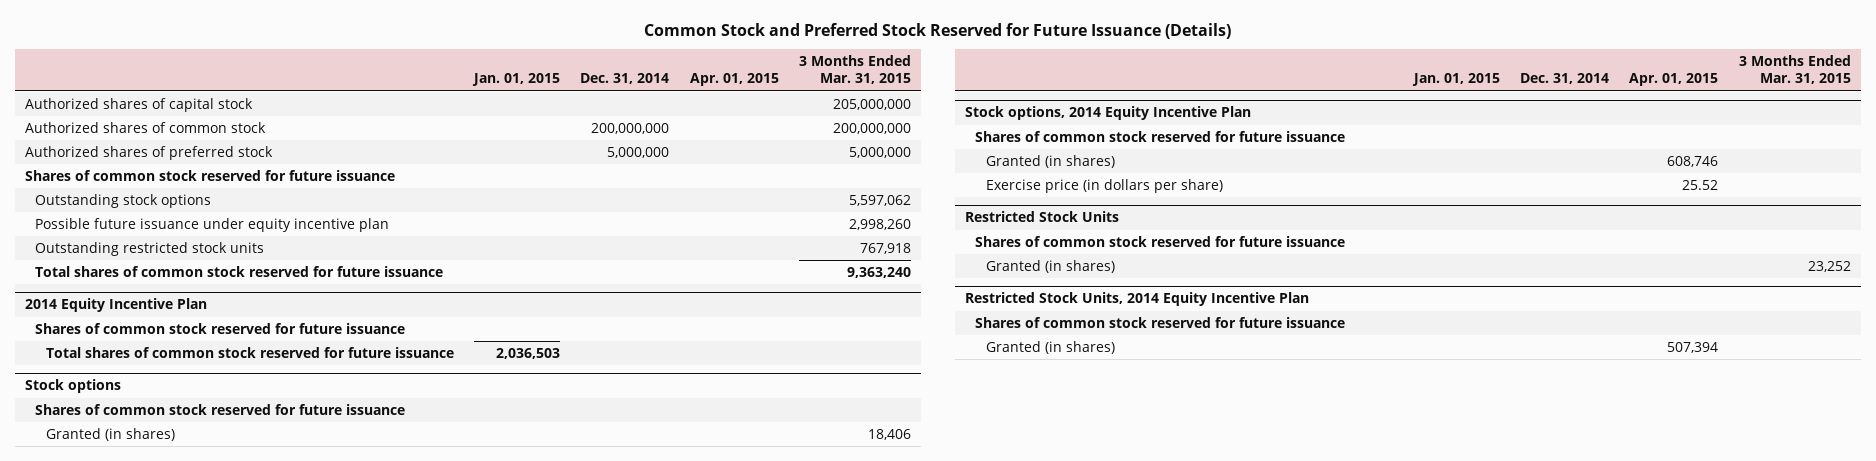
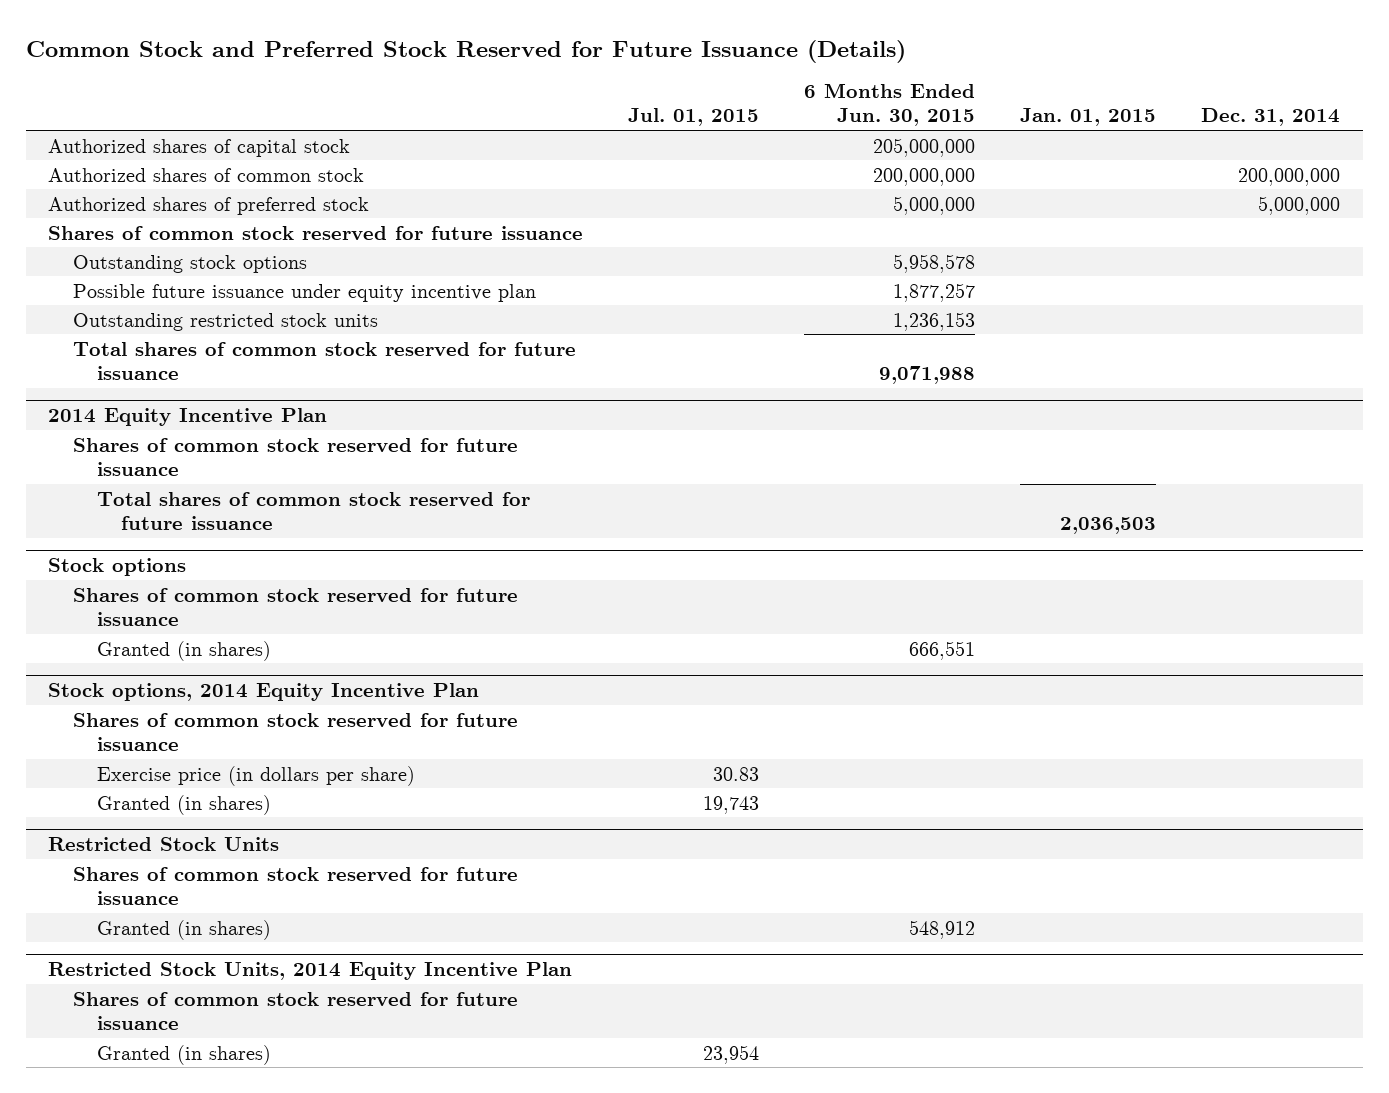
- | Jan. 01, 2015 | Dec. 31, 2014 | Apr. 01, 2015 | 3 Months Ended Mar. 31, 2015
+ | Jul. 01, 2015 | 6 Months Ended Jun. 30, 2015 | Jan. 01, 2015 | Dec. 31, 2014
@ Stock options, 2014 Equity Incentive Plan
moved down: Granted (in shares) | 19,743 | | |

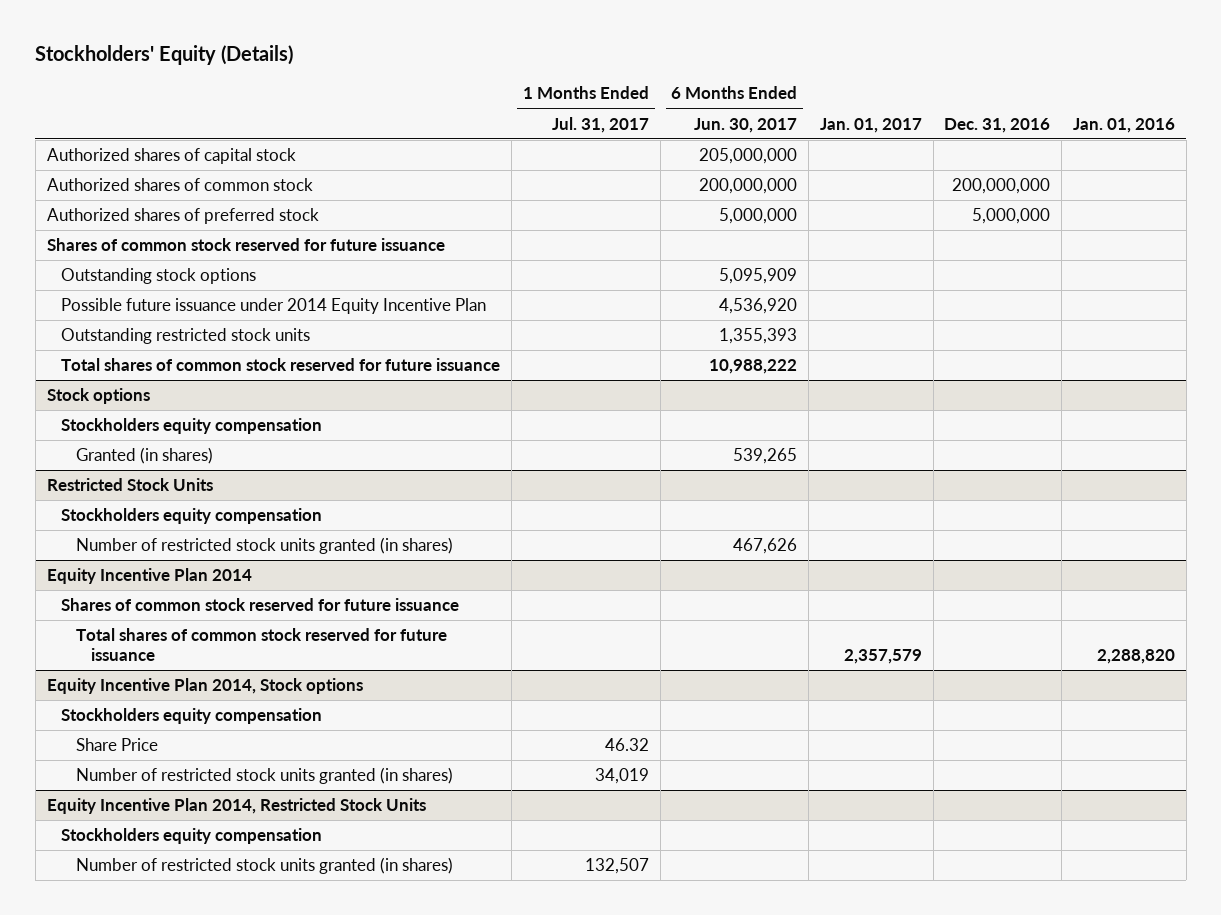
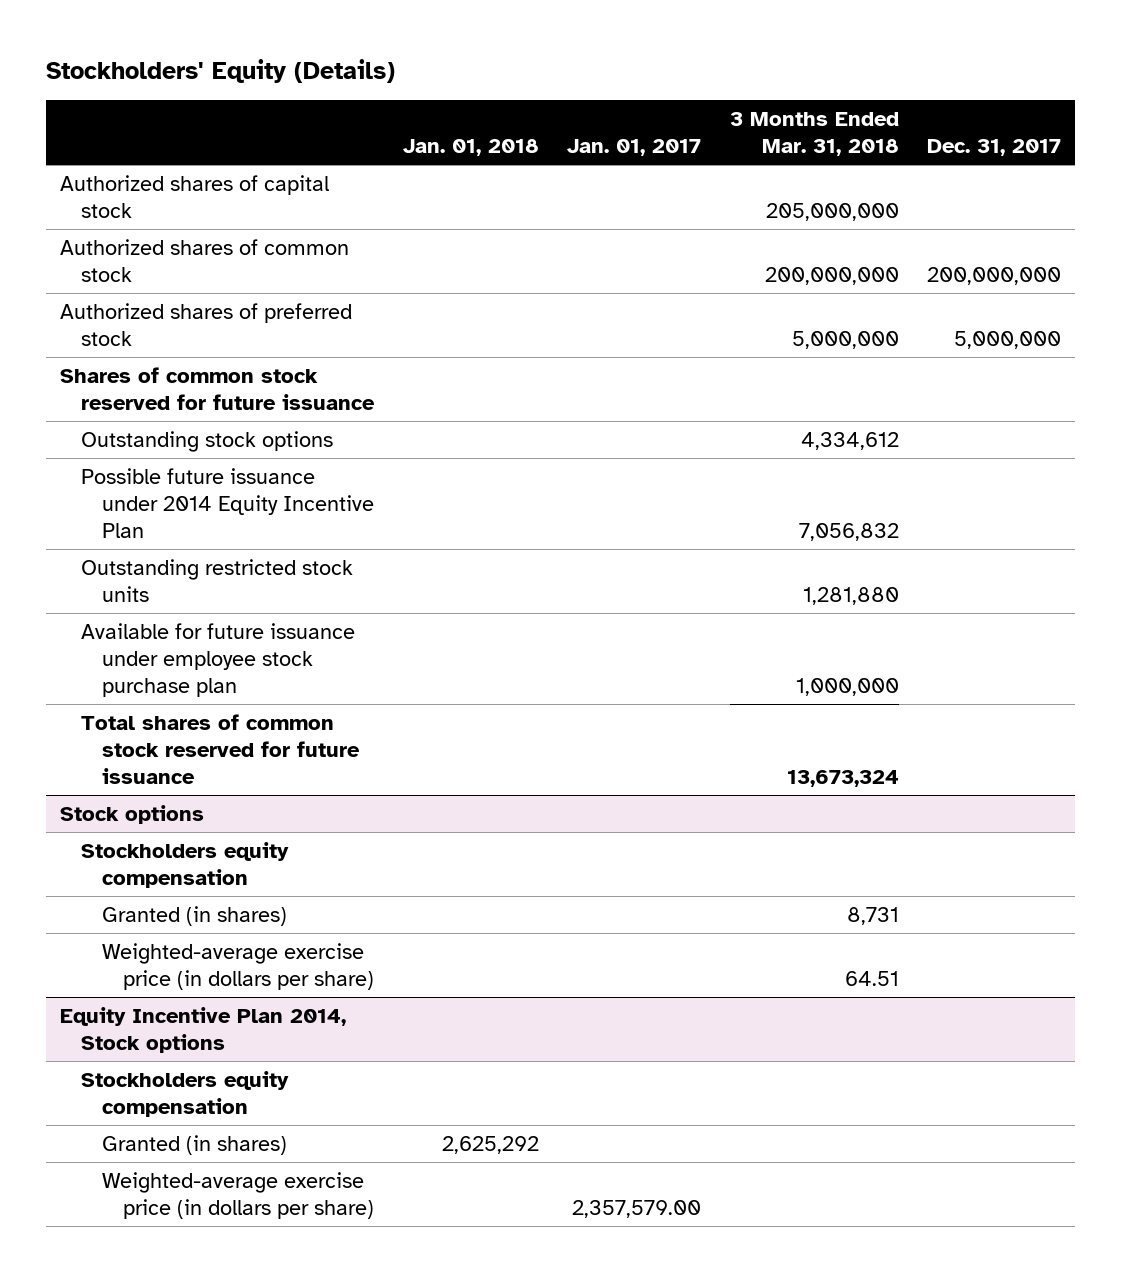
- | 1 Months Ended Jul. 31, 2017 | 6 Months Ended Jun. 30, 2017 | Jan. 01, 2017 | Dec. 31, 2016 | Jan. 01, 2016
+ | Jan. 01, 2018 | Jan. 01, 2017 | 3 Months Ended Mar. 31, 2018 | Dec. 31, 2017
+ Available for future issuance under employee stock purchase plan | | | 1,000,000 |
- Restricted Stock Units
- Stockholders equity compensation
- Number of restricted stock units granted (in shares) | | 467,626 | | |
- Equity Incentive Plan 2014
- Shares of common stock reserved for future issuance
- Total shares of common stock reserved for future issuance | | | 2,357,579 | | 2,288,820
@ Stock options
+ Weighted-average exercise price (in dollars per share) | | | 64.51 |
@ Equity Incentive Plan 2014, Stock options
- Share Price | 46.32 | | | |
- Number of restricted stock units granted (in shares) | 34,019 | | | |
- Equity Incentive Plan 2014, Restricted Stock Units
- Stockholders equity compensation
- Number of restricted stock units granted (in shares) | 132,507 | | | |
@ Equity Incentive Plan 2014, Stock options
+ Granted (in shares) | 2,625,292 | | |
+ Weighted-average exercise price (in dollars per share) | | 2,357,579.00 | |

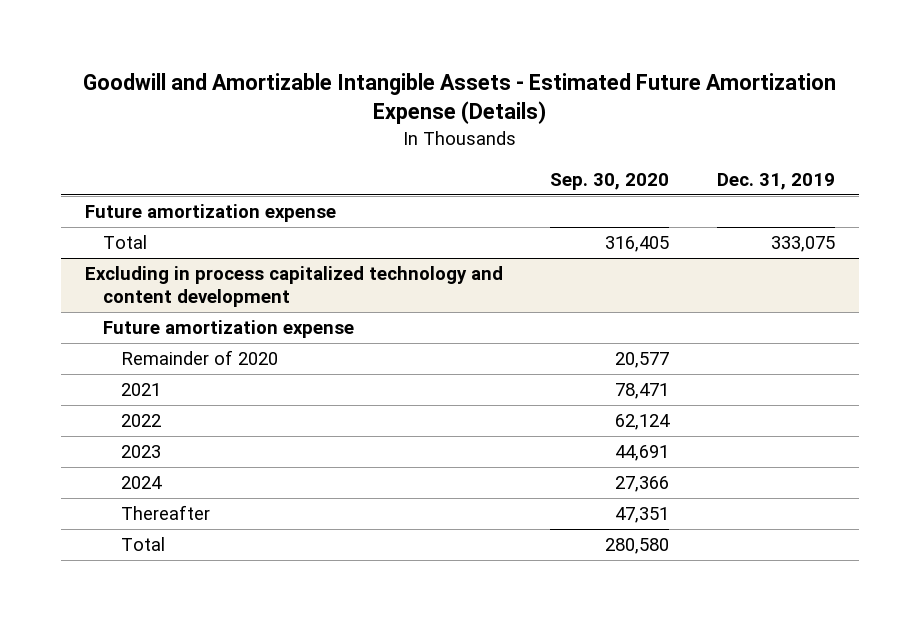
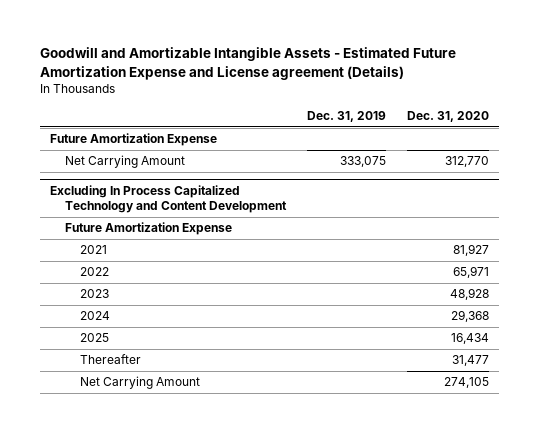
- Goodwill and Amortizable Intangible Assets - Estimated Future Amortization Expense (Details)
+ Goodwill and Amortizable Intangible Assets - Estimated Future Amortization Expense and License agreement (Details)
- | Sep. 30, 2020 | Dec. 31, 2019
+ | Dec. 31, 2019 | Dec. 31, 2020
- Future amortization expense
- Total | 316,405 | 333,075
- Excluding in process capitalized technology and content development
- Future amortization expense
- Remainder of 2020 | 20,577 |
+ Future Amortization Expense
+ Net Carrying Amount | 333,075 | 312,770
+ Excluding In Process Capitalized Technology and Content Development
+ Future Amortization Expense
+ 2025 | | 16,434
- Total | 280,580 |
+ Net Carrying Amount | | 274,105

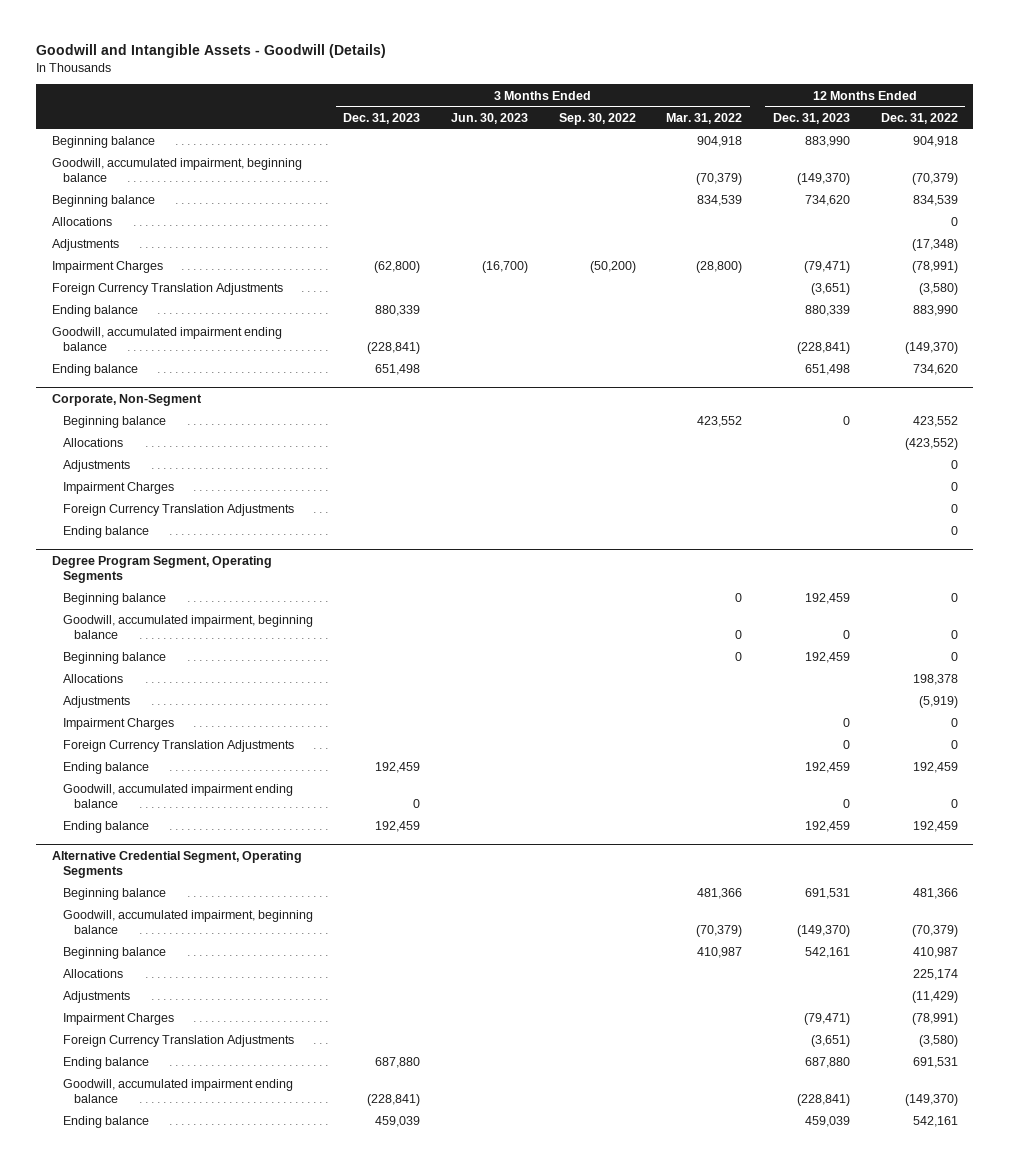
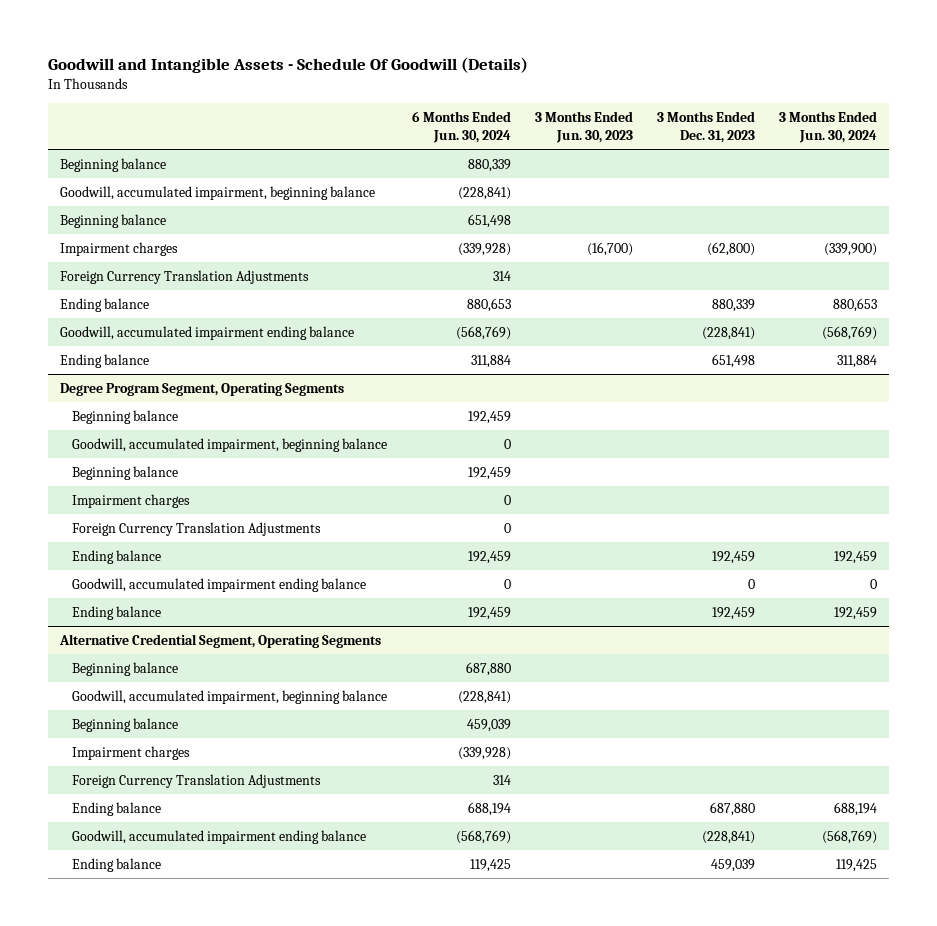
- Goodwill and Intangible Assets - Goodwill (Details)
+ Goodwill and Intangible Assets - Schedule Of Goodwill (Details)
- | 3 Months Ended Dec. 31, 2023 | 3 Months Ended Jun. 30, 2023 | 3 Months Ended Sep. 30, 2022 | 3 Months Ended Mar. 31, 2022 | 12 Months Ended Dec. 31, 2023 | 12 Months Ended Dec. 31, 2022
+ | 6 Months Ended Jun. 30, 2024 | 3 Months Ended Jun. 30, 2023 | 3 Months Ended Dec. 31, 2023 | 3 Months Ended Jun. 30, 2024
- Allocations | | | | | | 0
- Adjustments | | | | | | (17,348)
- Impairment Charges | (62,800) | (16,700) | (50,200) | (28,800) | (79,471) | (78,991)
+ Impairment charges | (339,928) | (16,700) | (62,800) | (339,900)
- Corporate, Non-Segment
- Beginning balance | | | | 423,552 | 0 | 423,552
- Allocations | | | | | | (423,552)
- Adjustments | | | | | | 0
- Impairment Charges | | | | | | 0
- Foreign Currency Translation Adjustments | | | | | | 0
- Ending balance | | | | | | 0
@ Degree Program Segment, Operating Segments
- Allocations | | | | | | 198,378
- Adjustments | | | | | | (5,919)
- Impairment Charges | | | | | 0 | 0
+ Impairment charges | 0 | | |
@ Alternative Credential Segment, Operating Segments
- Allocations | | | | | | 225,174
- Adjustments | | | | | | (11,429)
- Impairment Charges | | | | | (79,471) | (78,991)
+ Impairment charges | (339,928) | | |

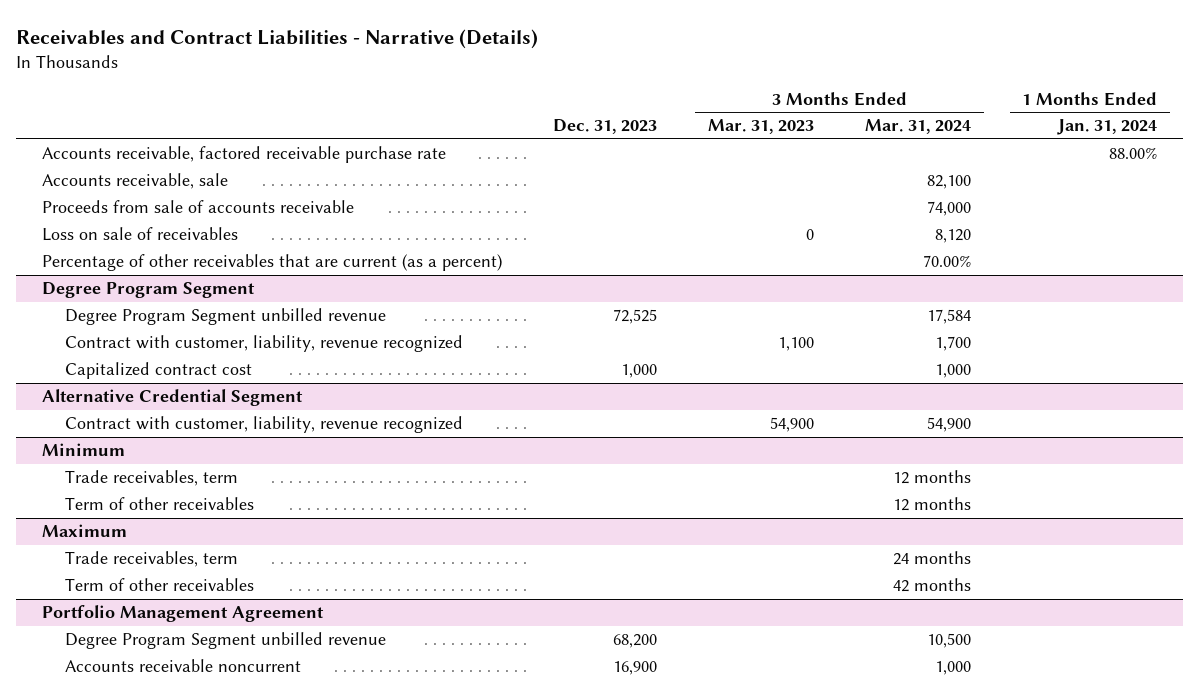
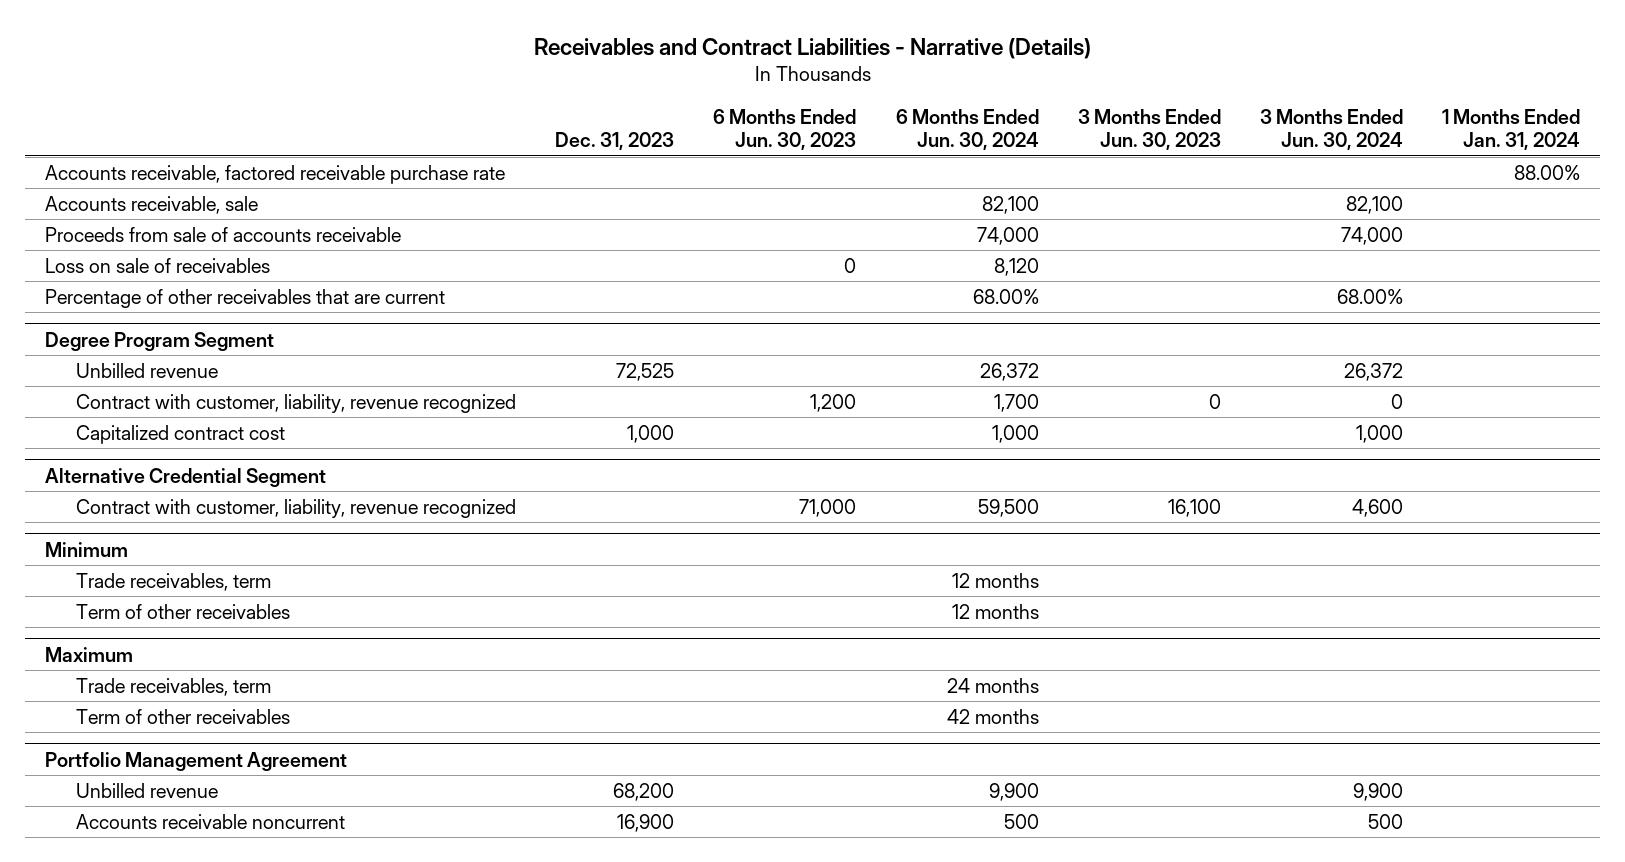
- | Dec. 31, 2023 | 3 Months Ended Mar. 31, 2023 | 3 Months Ended Mar. 31, 2024 | 1 Months Ended Jan. 31, 2024
+ | Dec. 31, 2023 | 6 Months Ended Jun. 30, 2023 | 6 Months Ended Jun. 30, 2024 | 3 Months Ended Jun. 30, 2023 | 3 Months Ended Jun. 30, 2024 | 1 Months Ended Jan. 31, 2024
- Percentage of other receivables that are current (as a percent) | | | 70.00% |
+ Percentage of other receivables that are current | | | 68.00% | | 68.00% |
@ Degree Program Segment
- Degree Program Segment unbilled revenue | 72,525 | | 17,584 |
+ Unbilled revenue | 72,525 | | 26,372 | | 26,372 |
@ Portfolio Management Agreement
- Degree Program Segment unbilled revenue | 68,200 | | 10,500 |
+ Unbilled revenue | 68,200 | | 9,900 | | 9,900 |

